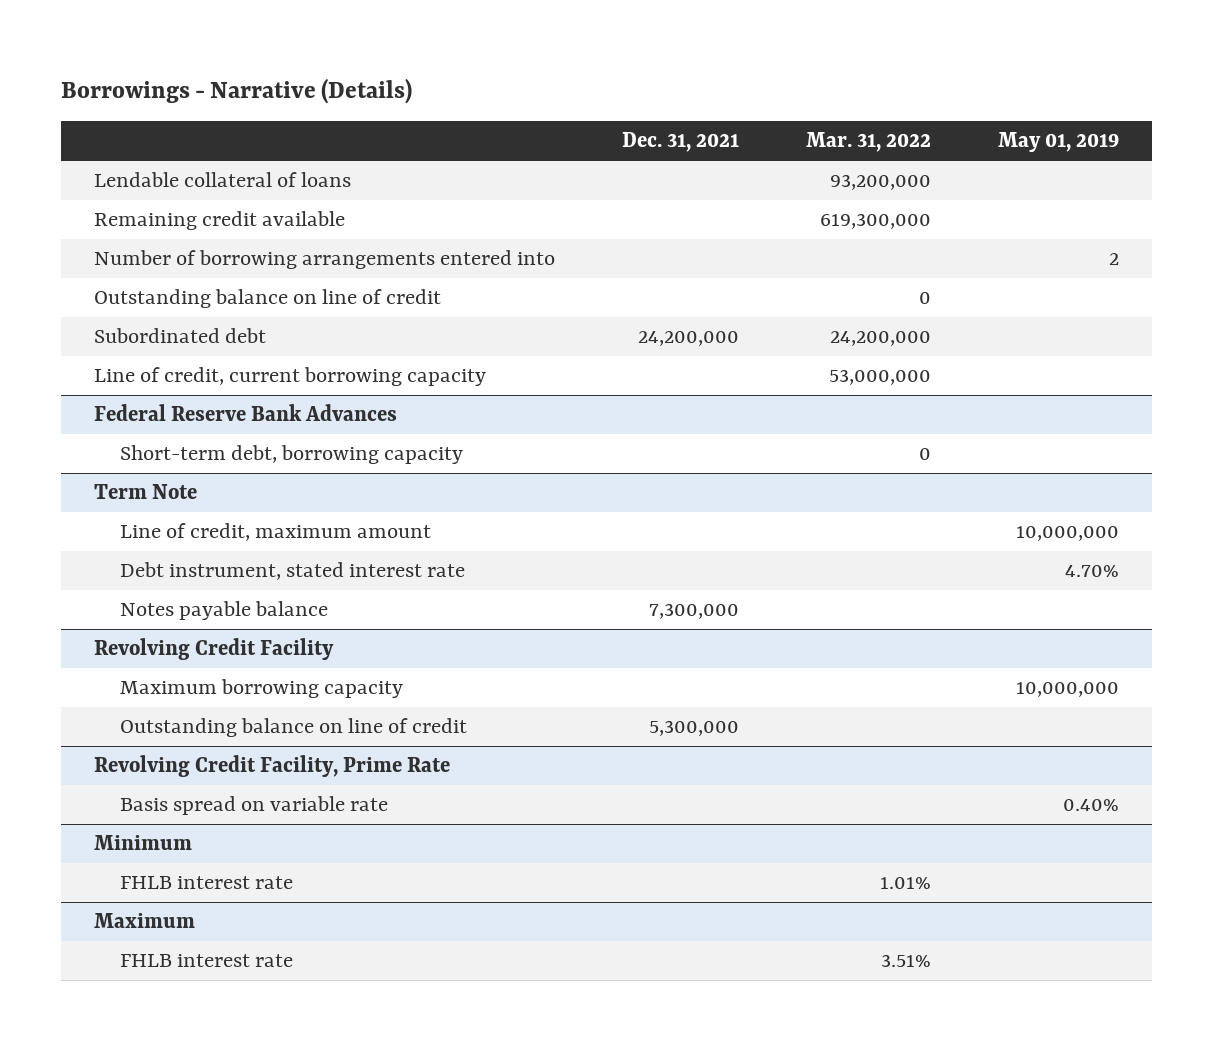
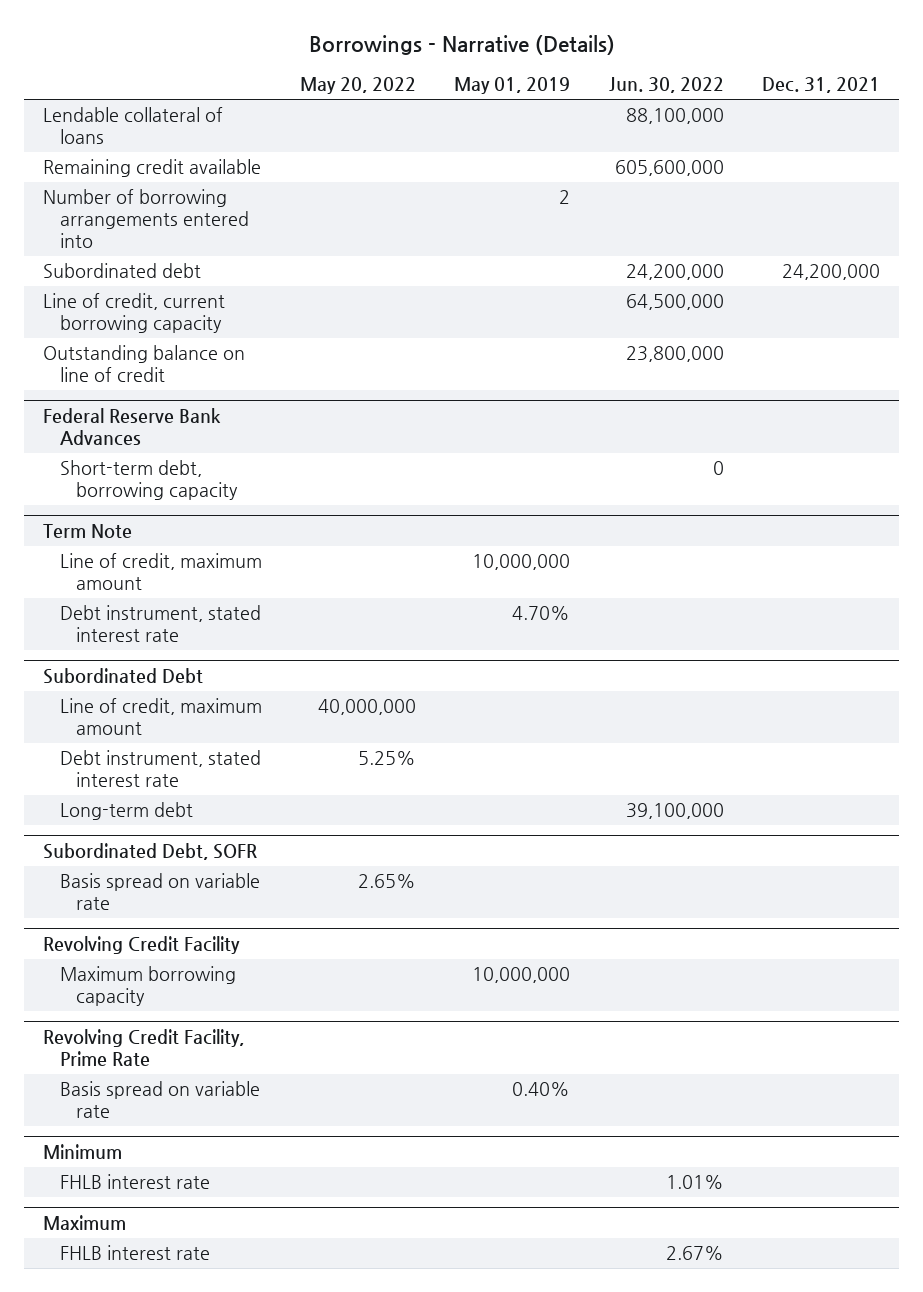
- | Dec. 31, 2021 | Mar. 31, 2022 | May 01, 2019
+ | May 20, 2022 | May 01, 2019 | Jun. 30, 2022 | Dec. 31, 2021
moved down: Outstanding balance on line of credit | | | 23,800,000 |
@ Term Note
- Notes payable balance | 7,300,000 | |
+ Subordinated Debt
+ Line of credit, maximum amount | 40,000,000 | | |
+ Debt instrument, stated interest rate | 5.25% | | |
+ Long-term debt | | | 39,100,000 |
+ Subordinated Debt, SOFR
+ Basis spread on variable rate | 2.65% | | |
@ Revolving Credit Facility
- Outstanding balance on line of credit | 5,300,000 | |

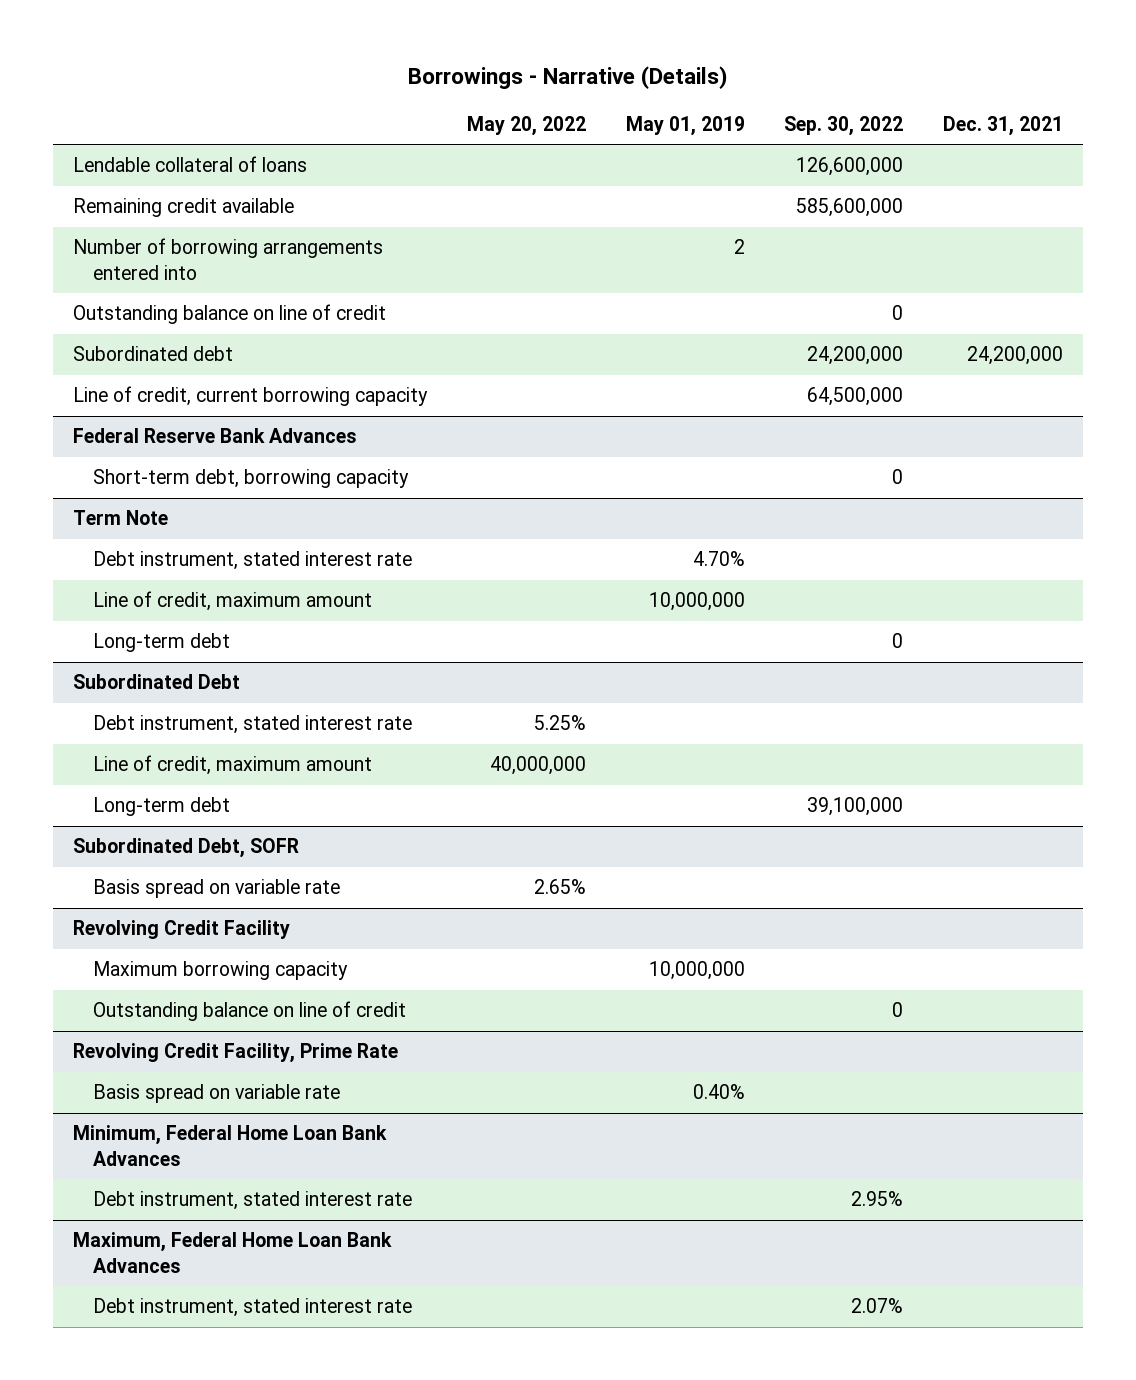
- | May 20, 2022 | May 01, 2019 | Jun. 30, 2022 | Dec. 31, 2021
+ | May 20, 2022 | May 01, 2019 | Sep. 30, 2022 | Dec. 31, 2021
moved up: Outstanding balance on line of credit | | | 0 |
@ Term Note
moved down: Line of credit, maximum amount | | 10,000,000 | |
+ Long-term debt | | | 0 |
@ Subordinated Debt
moved down: Line of credit, maximum amount | 40,000,000 | | |
@ Revolving Credit Facility
+ Outstanding balance on line of credit | | | 0 |
- Minimum
- FHLB interest rate | | | 1.01% |
- Maximum
- FHLB interest rate | | | 2.67% |
+ Minimum, Federal Home Loan Bank Advances
+ Debt instrument, stated interest rate | | | 2.95% |
+ Maximum, Federal Home Loan Bank Advances
+ Debt instrument, stated interest rate | | | 2.07% |

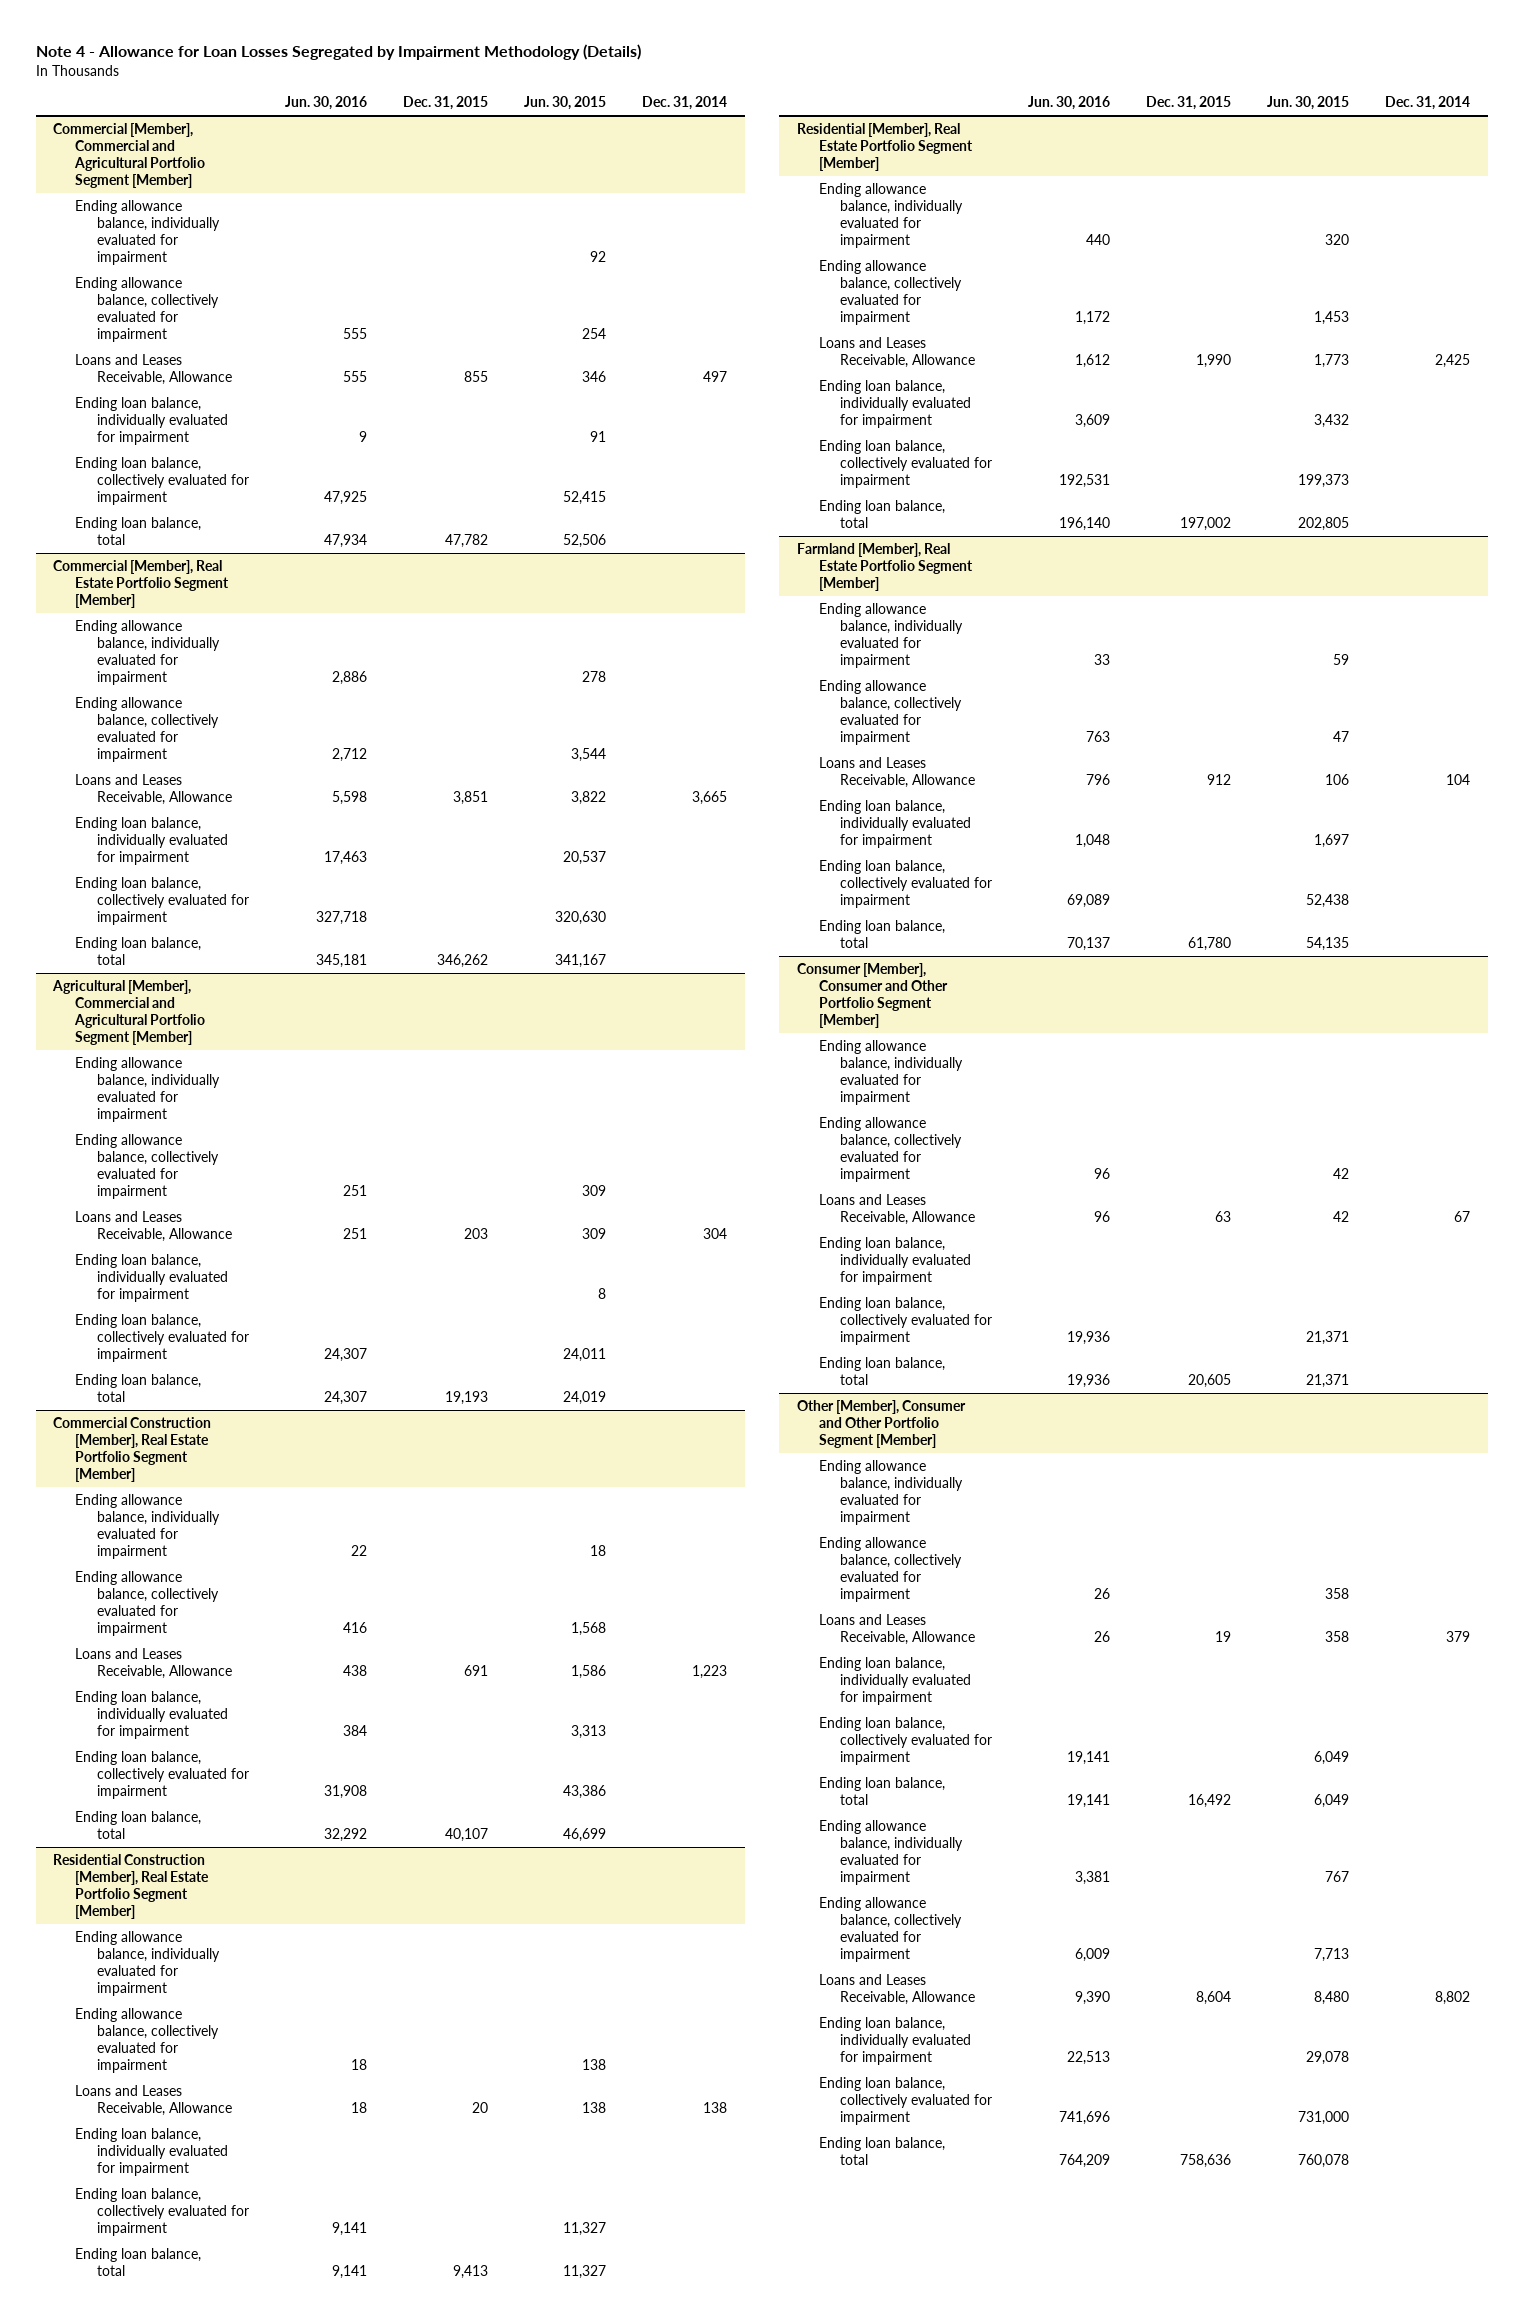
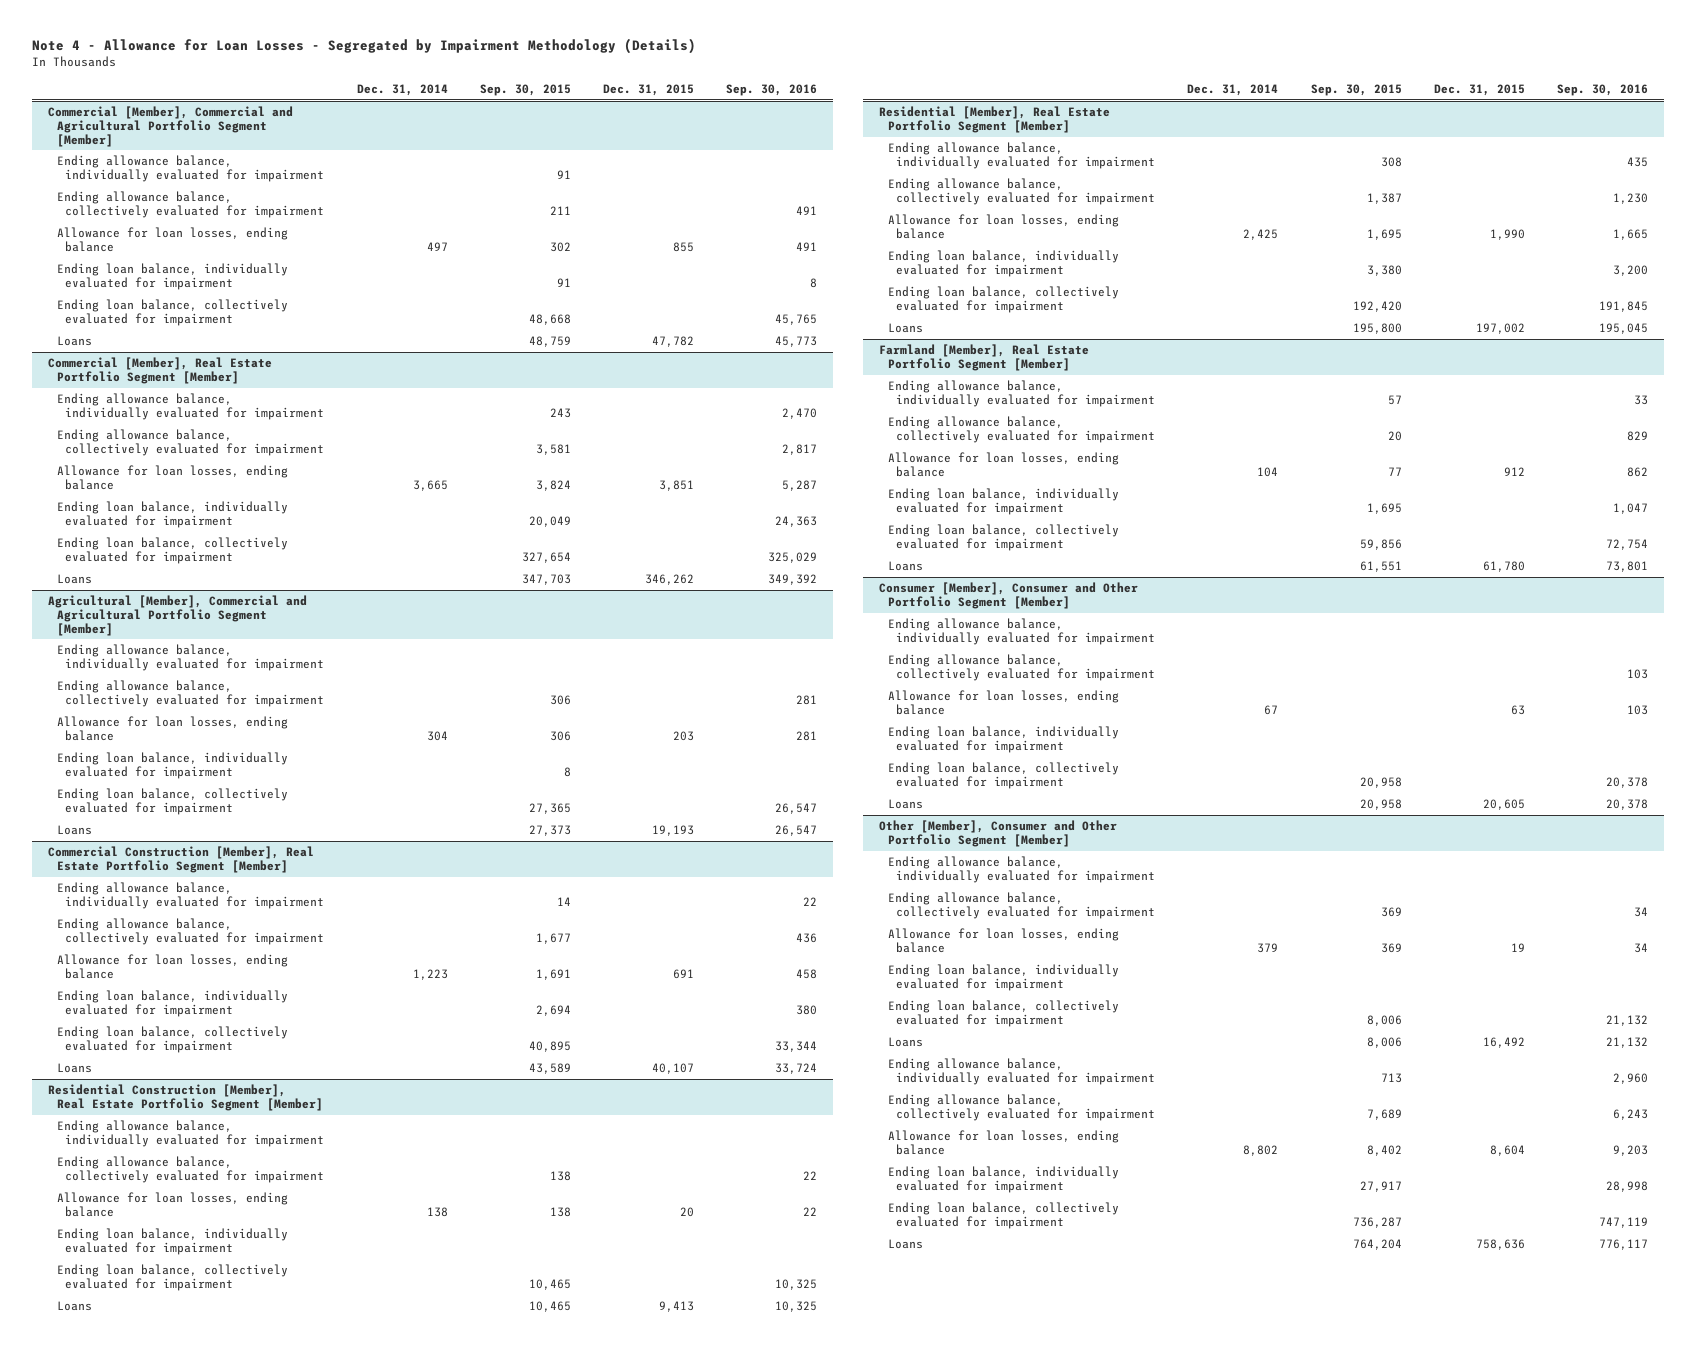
- Note 4 - Allowance for Loan Losses Segregated by Impairment Methodology (Details)
+ Note 4 - Allowance for Loan Losses - Segregated by Impairment Methodology (Details)
- | Jun. 30, 2016 | Dec. 31, 2015 | Jun. 30, 2015 | Dec. 31, 2014
+ | Dec. 31, 2014 | Sep. 30, 2015 | Dec. 31, 2015 | Sep. 30, 2016
@ Commercial [Member], Commercial and Agricultural Portfolio Segment [Member]
- Loans and Leases Receivable, Allowance | 555 | 855 | 346 | 497
+ Allowance for loan losses, ending balance | 497 | 302 | 855 | 491
- Ending loan balance, total | 47,934 | 47,782 | 52,506 |
+ Loans | | 48,759 | 47,782 | 45,773
@ Commercial [Member], Real Estate Portfolio Segment [Member]
- Loans and Leases Receivable, Allowance | 5,598 | 3,851 | 3,822 | 3,665
+ Allowance for loan losses, ending balance | 3,665 | 3,824 | 3,851 | 5,287
- Ending loan balance, total | 345,181 | 346,262 | 341,167 |
+ Loans | | 347,703 | 346,262 | 349,392
@ Agricultural [Member], Commercial and Agricultural Portfolio Segment [Member]
- Loans and Leases Receivable, Allowance | 251 | 203 | 309 | 304
+ Allowance for loan losses, ending balance | 304 | 306 | 203 | 281
- Ending loan balance, total | 24,307 | 19,193 | 24,019 |
+ Loans | | 27,373 | 19,193 | 26,547
@ Commercial Construction [Member], Real Estate Portfolio Segment [Member]
- Loans and Leases Receivable, Allowance | 438 | 691 | 1,586 | 1,223
+ Allowance for loan losses, ending balance | 1,223 | 1,691 | 691 | 458
- Ending loan balance, total | 32,292 | 40,107 | 46,699 |
+ Loans | | 43,589 | 40,107 | 33,724
@ Residential Construction [Member], Real Estate Portfolio Segment [Member]
- Loans and Leases Receivable, Allowance | 18 | 20 | 138 | 138
+ Allowance for loan losses, ending balance | 138 | 138 | 20 | 22
- Ending loan balance, total | 9,141 | 9,413 | 11,327 |
+ Loans | | 10,465 | 9,413 | 10,325
@ Residential [Member], Real Estate Portfolio Segment [Member]
- Loans and Leases Receivable, Allowance | 1,612 | 1,990 | 1,773 | 2,425
+ Allowance for loan losses, ending balance | 2,425 | 1,695 | 1,990 | 1,665
- Ending loan balance, total | 196,140 | 197,002 | 202,805 |
+ Loans | | 195,800 | 197,002 | 195,045
@ Farmland [Member], Real Estate Portfolio Segment [Member]
- Loans and Leases Receivable, Allowance | 796 | 912 | 106 | 104
+ Allowance for loan losses, ending balance | 104 | 77 | 912 | 862
- Ending loan balance, total | 70,137 | 61,780 | 54,135 |
+ Loans | | 61,551 | 61,780 | 73,801
@ Consumer [Member], Consumer and Other Portfolio Segment [Member]
- Loans and Leases Receivable, Allowance | 96 | 63 | 42 | 67
+ Allowance for loan losses, ending balance | 67 | | 63 | 103
- Ending loan balance, total | 19,936 | 20,605 | 21,371 |
+ Loans | | 20,958 | 20,605 | 20,378
@ Other [Member], Consumer and Other Portfolio Segment [Member]
- Loans and Leases Receivable, Allowance | 26 | 19 | 358 | 379
+ Allowance for loan losses, ending balance | 379 | 369 | 19 | 34
- Ending loan balance, total | 19,141 | 16,492 | 6,049 |
+ Loans | | 8,006 | 16,492 | 21,132
- Loans and Leases Receivable, Allowance | 9,390 | 8,604 | 8,480 | 8,802
+ Allowance for loan losses, ending balance | 8,802 | 8,402 | 8,604 | 9,203
- Ending loan balance, total | 764,209 | 758,636 | 760,078 |
+ Loans | | 764,204 | 758,636 | 776,117

